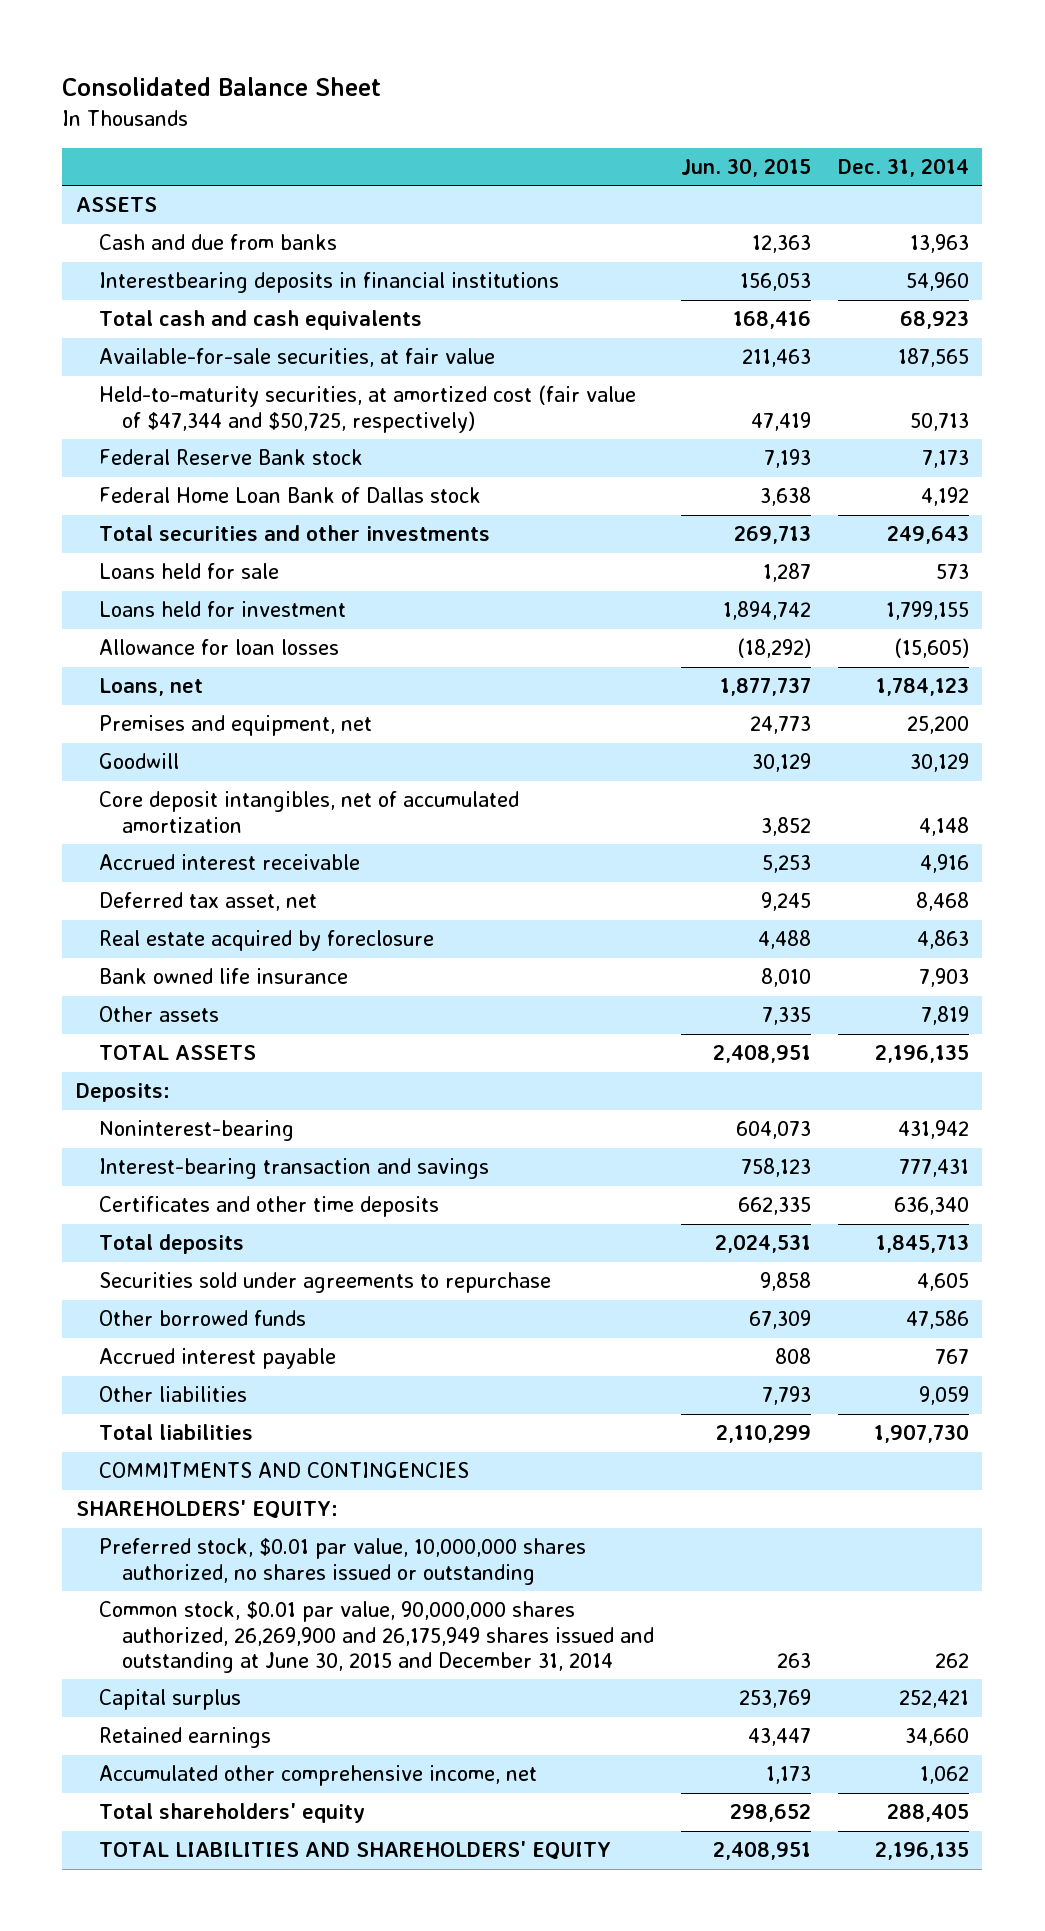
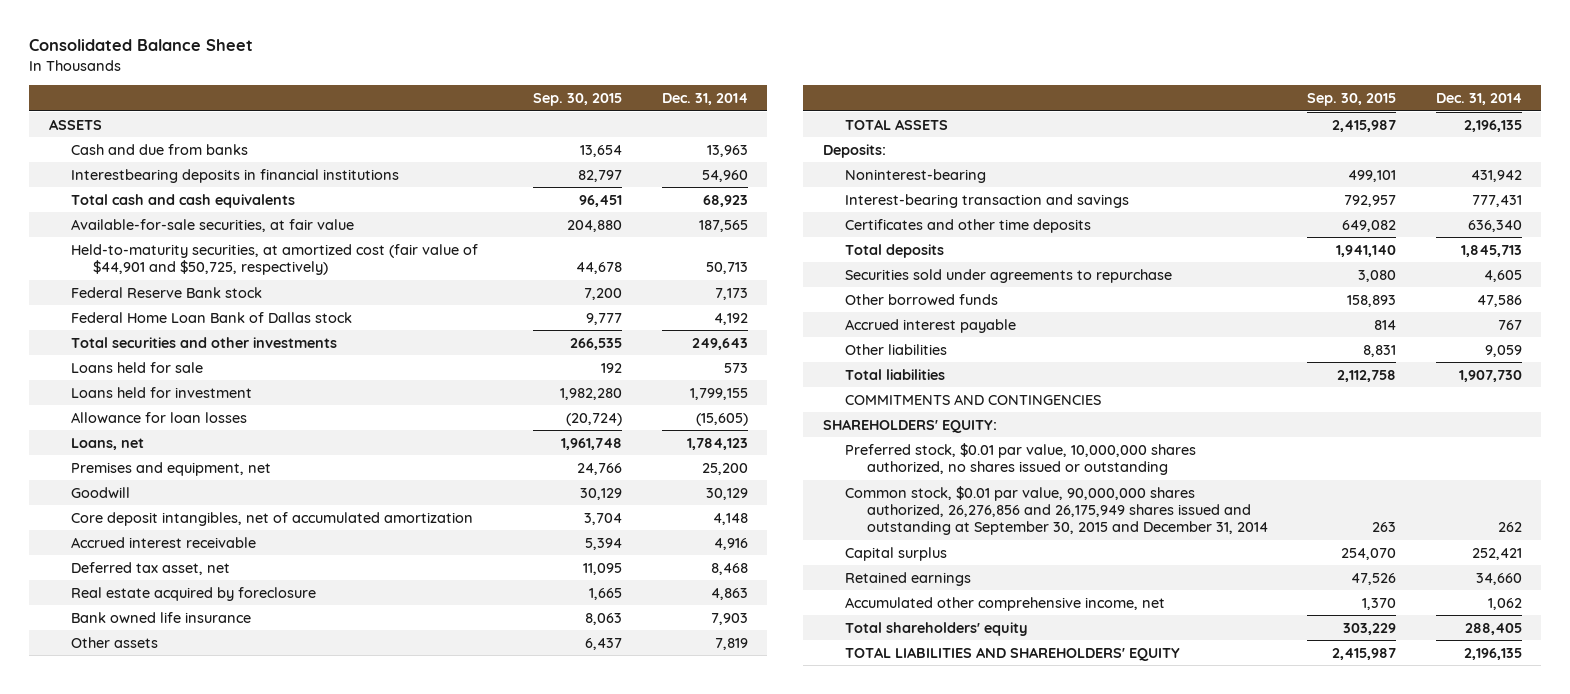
- | Jun. 30, 2015 | Dec. 31, 2014
+ | Sep. 30, 2015 | Dec. 31, 2014
- Held-to-maturity securities, at amortized cost (fair value of $47,344 and $50,725, respectively) | 47,419 | 50,713
+ Held-to-maturity securities, at amortized cost (fair value of $44,901 and $50,725, respectively) | 44,678 | 50,713
- Common stock, $0.01 par value, 90,000,000 shares authorized, 26,269,900 and 26,175,949 shares issued and outstanding at June 30, 2015 and December 31, 2014 | 263 | 262
+ Common stock, $0.01 par value, 90,000,000 shares authorized, 26,276,856 and 26,175,949 shares issued and outstanding at September 30, 2015 and December 31, 2014 | 263 | 262

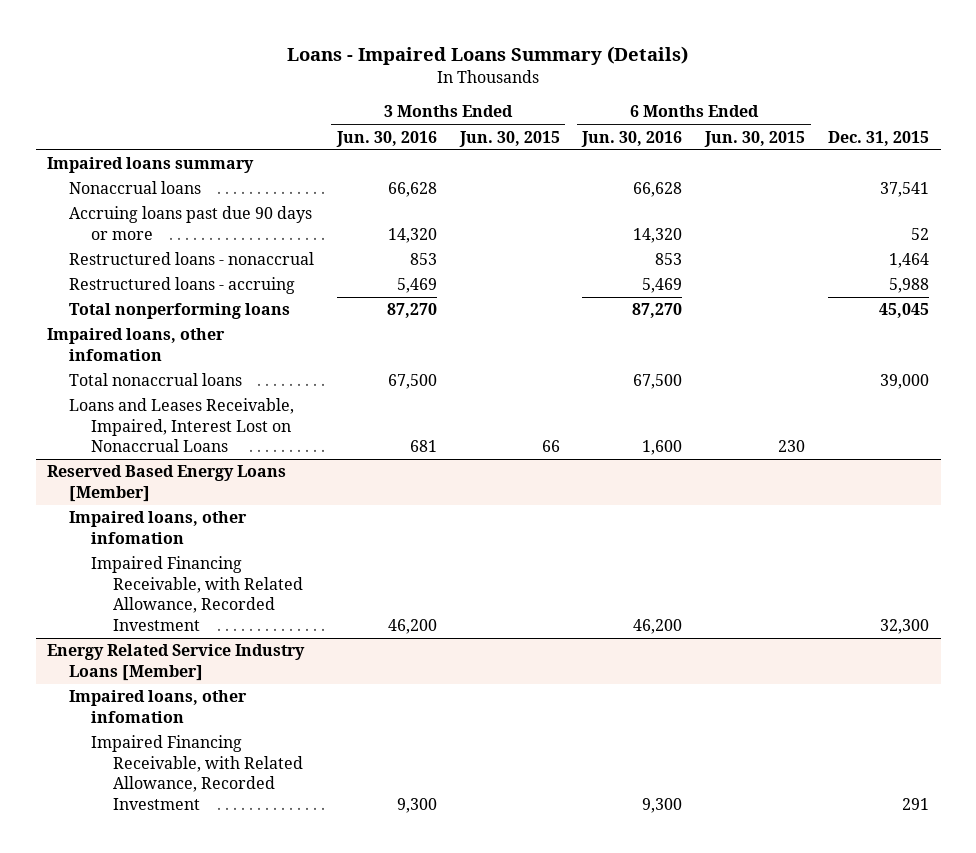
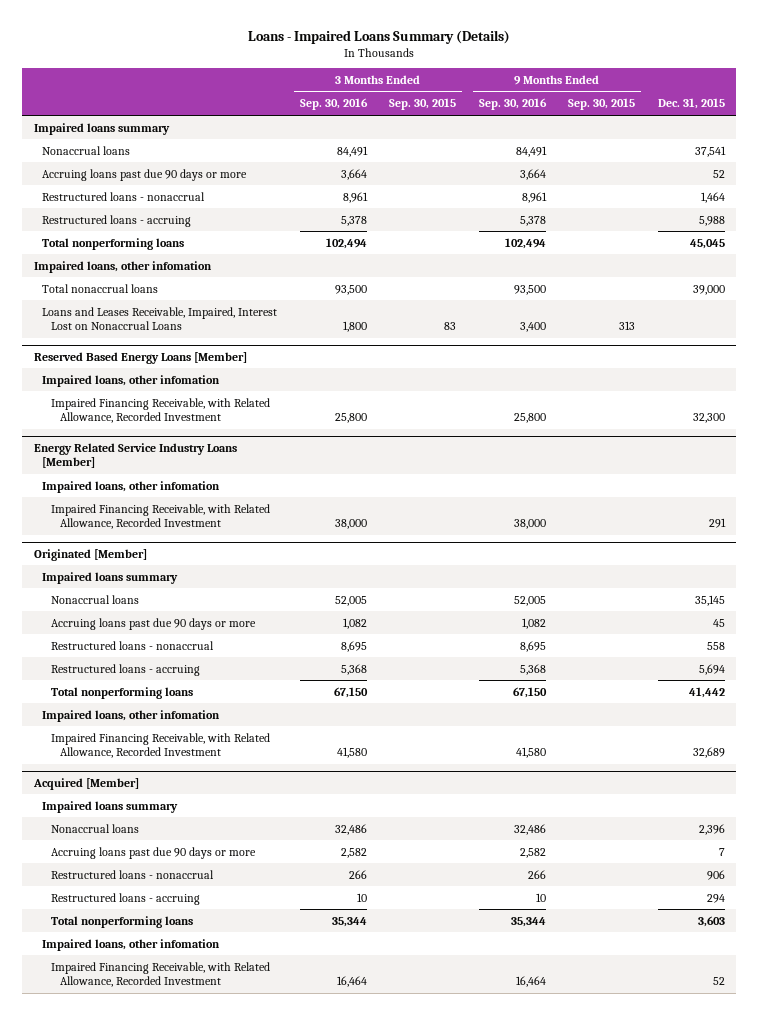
- | 3 Months Ended Jun. 30, 2016 | 3 Months Ended Jun. 30, 2015 | 6 Months Ended Jun. 30, 2016 | 6 Months Ended Jun. 30, 2015 | Dec. 31, 2015
+ | 3 Months Ended Sep. 30, 2016 | 3 Months Ended Sep. 30, 2015 | 9 Months Ended Sep. 30, 2016 | 9 Months Ended Sep. 30, 2015 | Dec. 31, 2015
+ Originated [Member]
+ Impaired loans summary
+ Nonaccrual loans | 52,005 | | 52,005 | | 35,145
+ Accruing loans past due 90 days or more | 1,082 | | 1,082 | | 45
+ Restructured loans - nonaccrual | 8,695 | | 8,695 | | 558
+ Restructured loans - accruing | 5,368 | | 5,368 | | 5,694
+ Total nonperforming loans | 67,150 | | 67,150 | | 41,442
+ Impaired loans, other infomation
+ Impaired Financing Receivable, with Related Allowance, Recorded Investment | 41,580 | | 41,580 | | 32,689
+ Acquired [Member]
+ Impaired loans summary
+ Nonaccrual loans | 32,486 | | 32,486 | | 2,396
+ Accruing loans past due 90 days or more | 2,582 | | 2,582 | | 7
+ Restructured loans - nonaccrual | 266 | | 266 | | 906
+ Restructured loans - accruing | 10 | | 10 | | 294
+ Total nonperforming loans | 35,344 | | 35,344 | | 3,603
+ Impaired loans, other infomation
+ Impaired Financing Receivable, with Related Allowance, Recorded Investment | 16,464 | | 16,464 | | 52

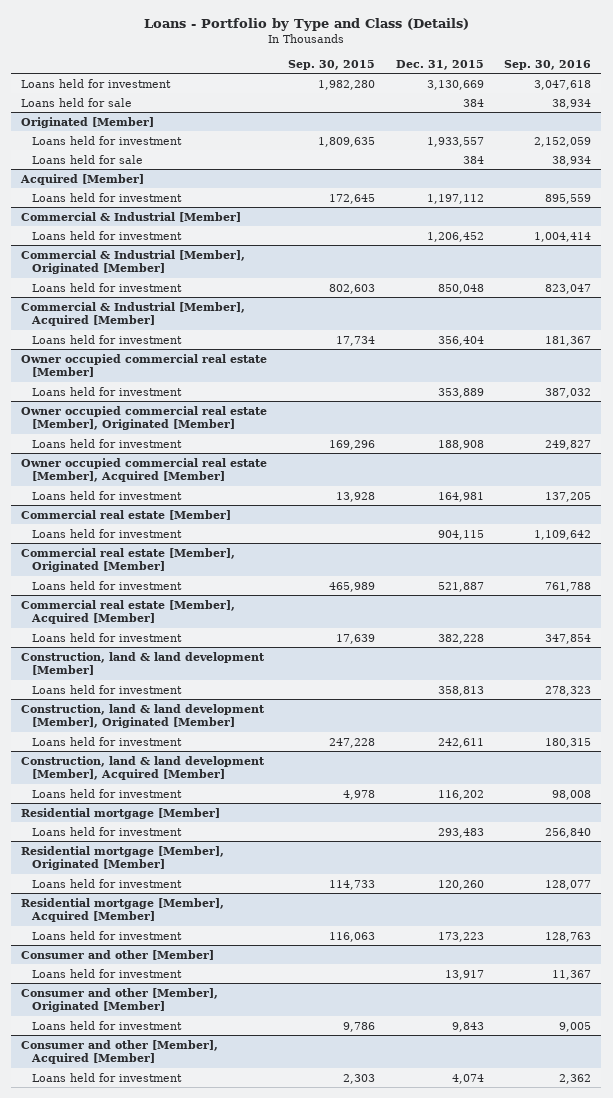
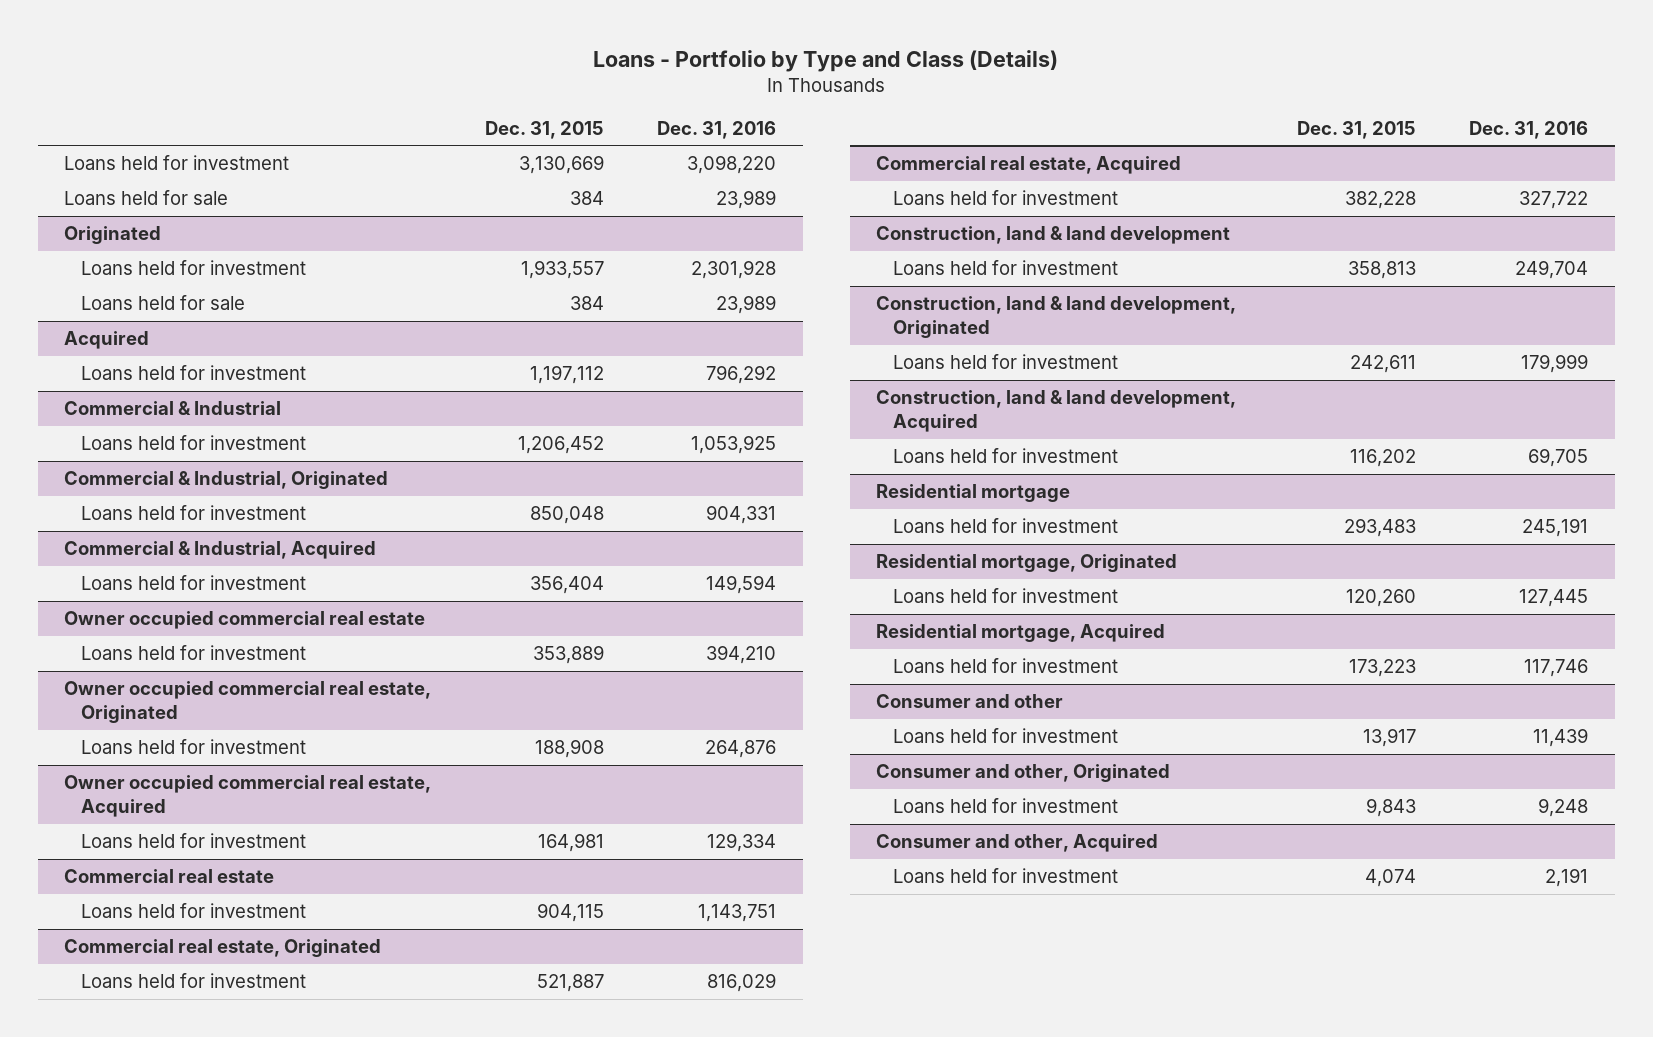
- | Sep. 30, 2015 | Dec. 31, 2015 | Sep. 30, 2016
+ | Dec. 31, 2015 | Dec. 31, 2016
- Originated [Member]
+ Originated
- Acquired [Member]
+ Acquired
- Commercial & Industrial [Member]
+ Commercial & Industrial
- Commercial & Industrial [Member], Originated [Member]
+ Commercial & Industrial, Originated
- Commercial & Industrial [Member], Acquired [Member]
+ Commercial & Industrial, Acquired
- Owner occupied commercial real estate [Member]
+ Owner occupied commercial real estate
- Owner occupied commercial real estate [Member], Originated [Member]
+ Owner occupied commercial real estate, Originated
- Owner occupied commercial real estate [Member], Acquired [Member]
+ Owner occupied commercial real estate, Acquired
- Commercial real estate [Member]
+ Commercial real estate
- Commercial real estate [Member], Originated [Member]
+ Commercial real estate, Originated
- Commercial real estate [Member], Acquired [Member]
+ Commercial real estate, Acquired
- Construction, land & land development [Member]
+ Construction, land & land development
- Construction, land & land development [Member], Originated [Member]
+ Construction, land & land development, Originated
- Construction, land & land development [Member], Acquired [Member]
+ Construction, land & land development, Acquired
- Residential mortgage [Member]
+ Residential mortgage
- Residential mortgage [Member], Originated [Member]
+ Residential mortgage, Originated
- Residential mortgage [Member], Acquired [Member]
+ Residential mortgage, Acquired
- Consumer and other [Member]
+ Consumer and other
- Consumer and other [Member], Originated [Member]
+ Consumer and other, Originated
- Consumer and other [Member], Acquired [Member]
+ Consumer and other, Acquired

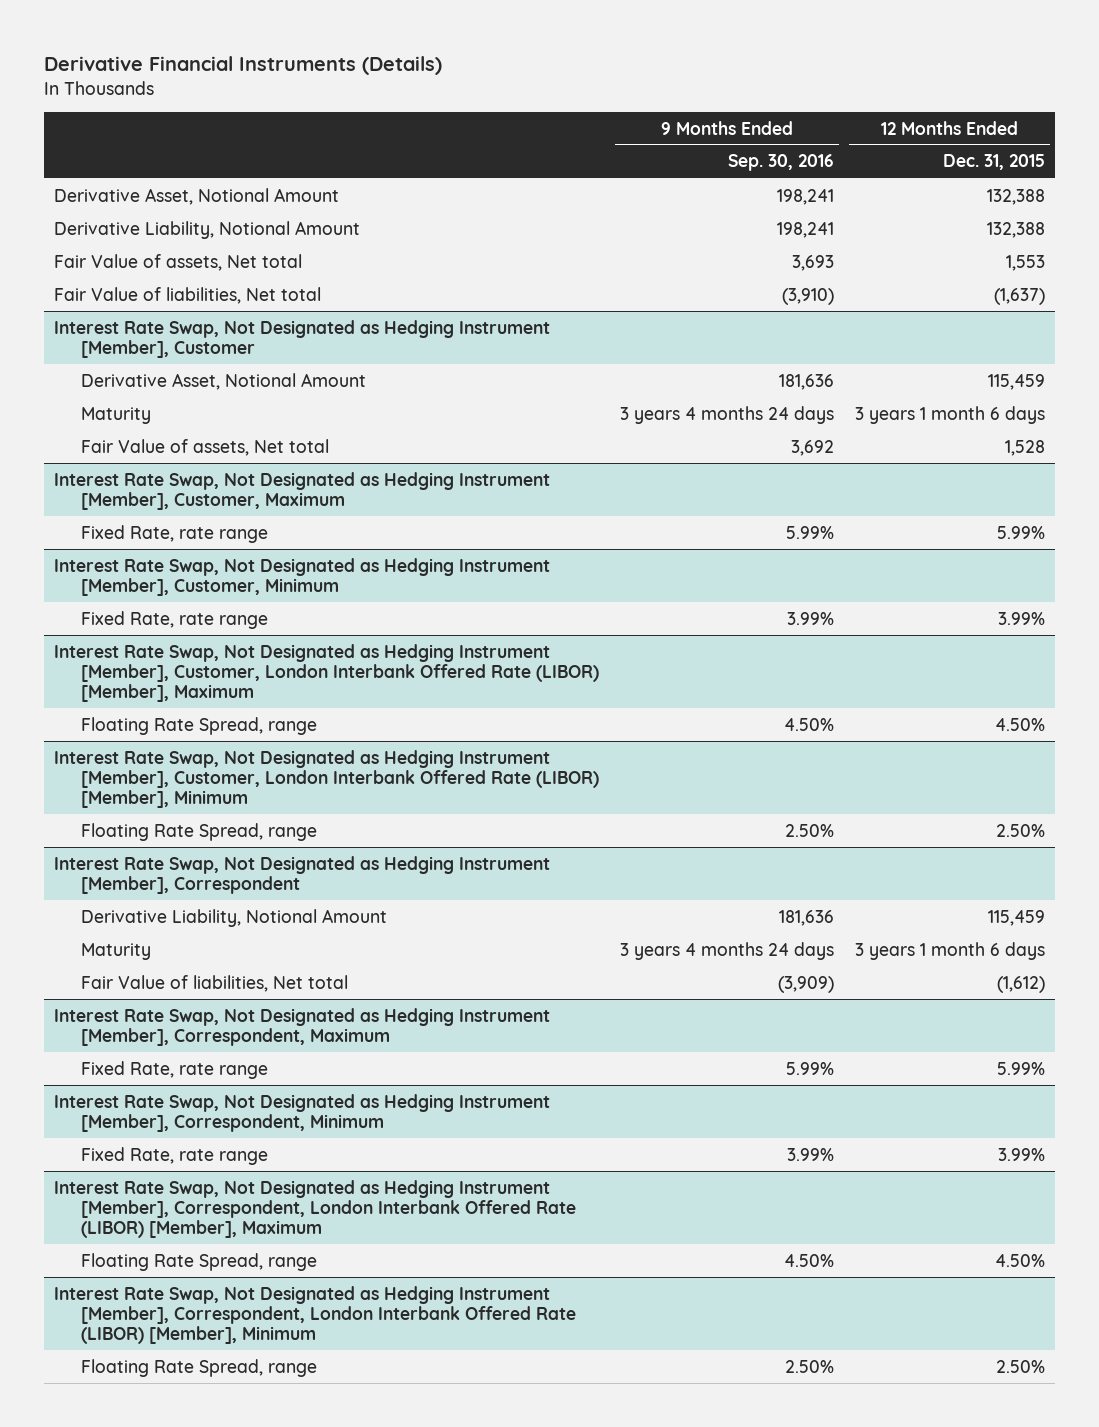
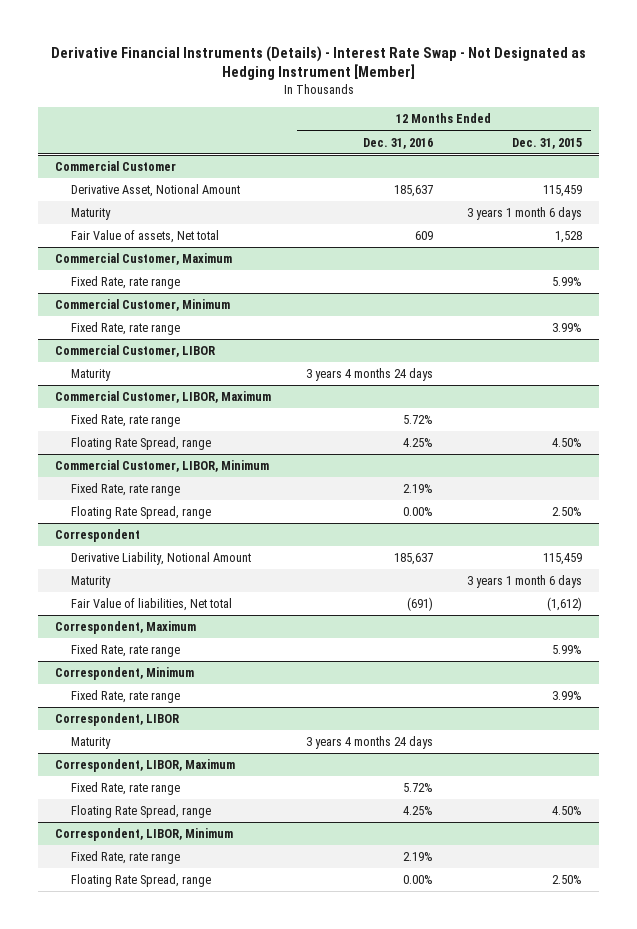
- Derivative Financial Instruments (Details)
+ Derivative Financial Instruments (Details) - Interest Rate Swap - Not Designated as Hedging Instrument [Member]
- | 9 Months Ended Sep. 30, 2016 | 12 Months Ended Dec. 31, 2015
+ | 12 Months Ended Dec. 31, 2016 | 12 Months Ended Dec. 31, 2015
- Derivative Asset, Notional Amount | 198,241 | 132,388
- Derivative Liability, Notional Amount | 198,241 | 132,388
- Fair Value of assets, Net total | 3,693 | 1,553
- Fair Value of liabilities, Net total | (3,910) | (1,637)
- Interest Rate Swap, Not Designated as Hedging Instrument [Member], Customer
+ Commercial Customer
- Interest Rate Swap, Not Designated as Hedging Instrument [Member], Customer, Maximum
+ Commercial Customer, Maximum
- Interest Rate Swap, Not Designated as Hedging Instrument [Member], Customer, Minimum
+ Commercial Customer, Minimum
- Interest Rate Swap, Not Designated as Hedging Instrument [Member], Customer, London Interbank Offered Rate (LIBOR) [Member], Maximum
+ Commercial Customer, LIBOR
+ Maturity | 3 years 4 months 24 days |
+ Commercial Customer, LIBOR, Maximum
+ Fixed Rate, rate range | 5.72% |
- Interest Rate Swap, Not Designated as Hedging Instrument [Member], Customer, London Interbank Offered Rate (LIBOR) [Member], Minimum
+ Commercial Customer, LIBOR, Minimum
+ Fixed Rate, rate range | 2.19% |
- Interest Rate Swap, Not Designated as Hedging Instrument [Member], Correspondent
+ Correspondent
- Interest Rate Swap, Not Designated as Hedging Instrument [Member], Correspondent, Maximum
+ Correspondent, Maximum
- Interest Rate Swap, Not Designated as Hedging Instrument [Member], Correspondent, Minimum
+ Correspondent, Minimum
- Interest Rate Swap, Not Designated as Hedging Instrument [Member], Correspondent, London Interbank Offered Rate (LIBOR) [Member], Maximum
+ Correspondent, LIBOR
+ Maturity | 3 years 4 months 24 days |
+ Correspondent, LIBOR, Maximum
+ Fixed Rate, rate range | 5.72% |
- Interest Rate Swap, Not Designated as Hedging Instrument [Member], Correspondent, London Interbank Offered Rate (LIBOR) [Member], Minimum
+ Correspondent, LIBOR, Minimum
+ Fixed Rate, rate range | 2.19% |

